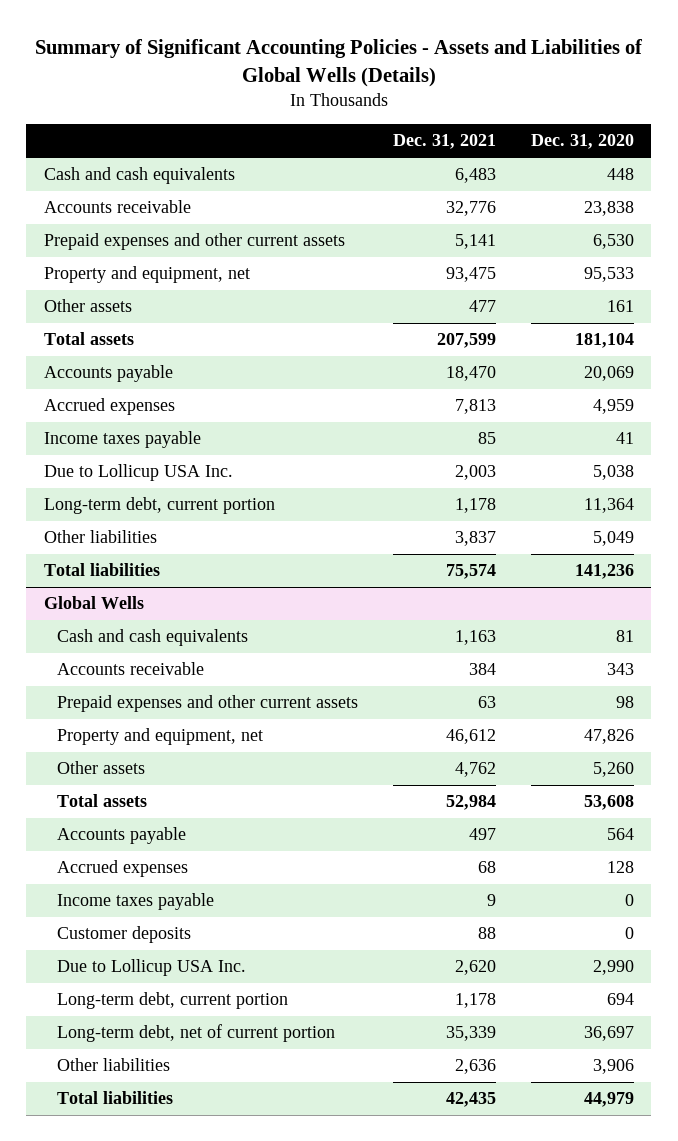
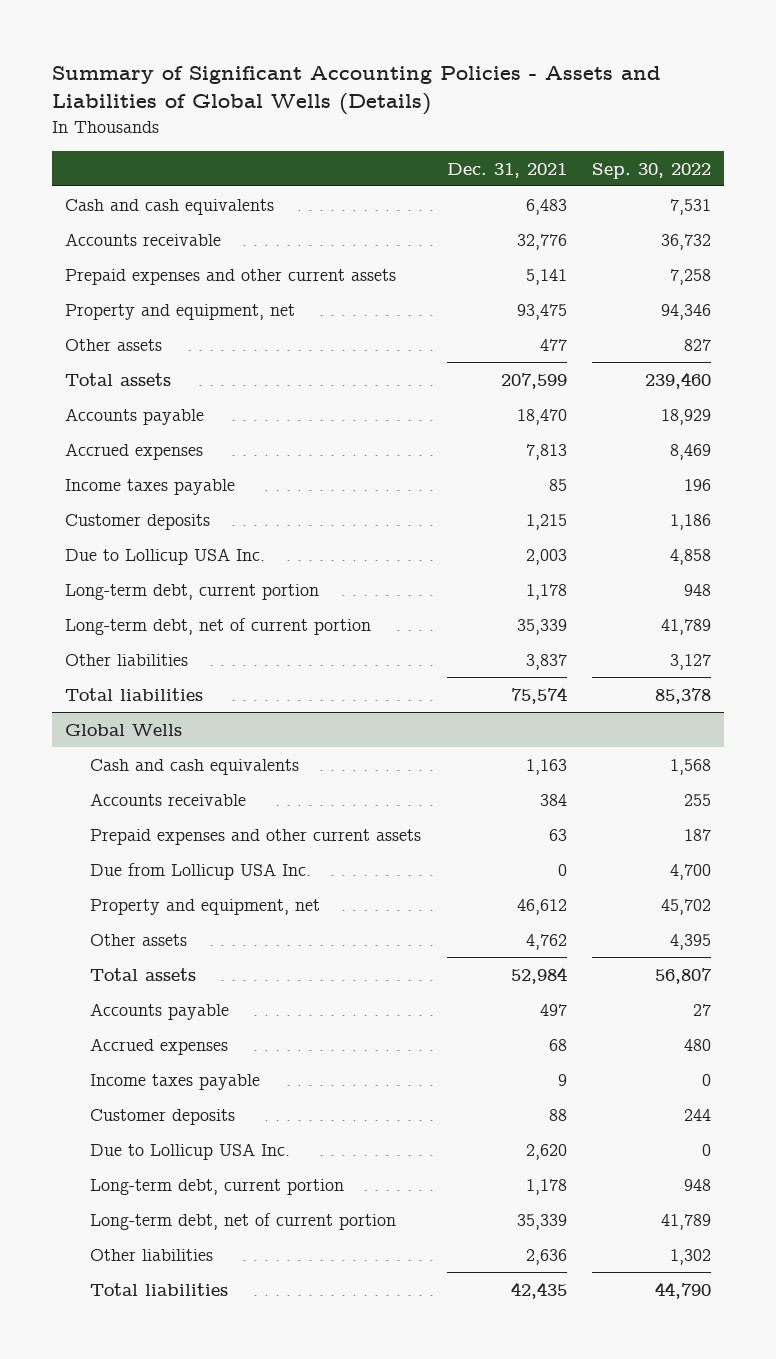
- | Dec. 31, 2021 | Dec. 31, 2020
+ | Dec. 31, 2021 | Sep. 30, 2022
+ Customer deposits | 1,215 | 1,186
+ Long-term debt, net of current portion | 35,339 | 41,789
@ Global Wells
+ Due from Lollicup USA Inc. | 0 | 4,700

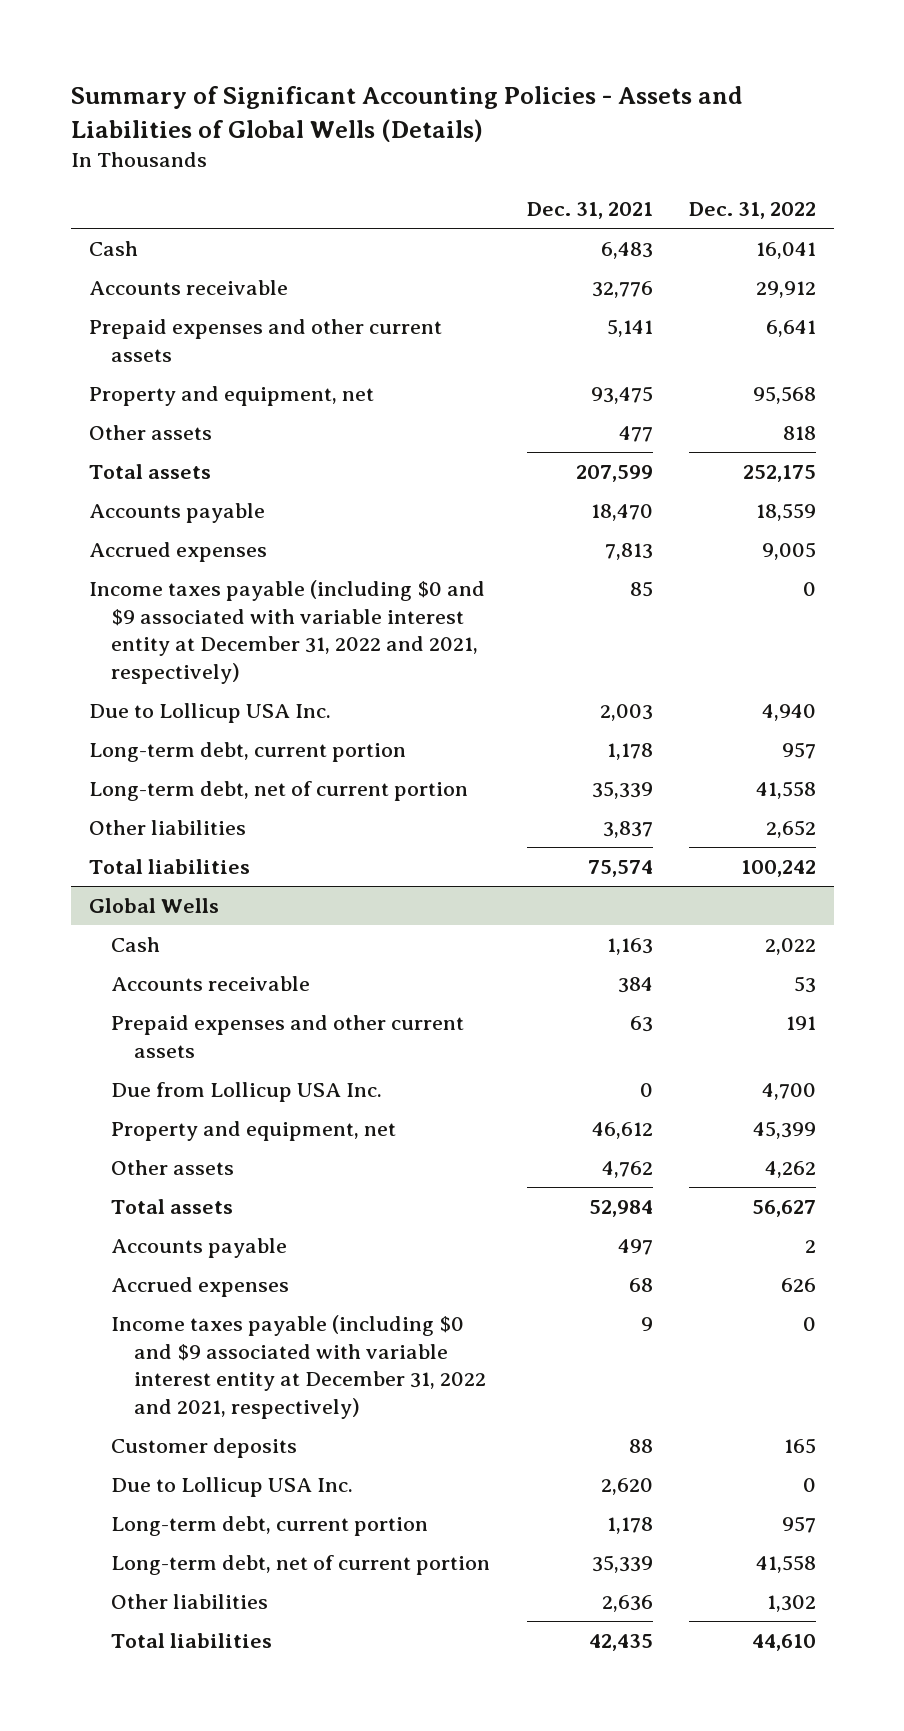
- | Dec. 31, 2021 | Sep. 30, 2022
+ | Dec. 31, 2021 | Dec. 31, 2022
- Cash and cash equivalents | 6,483 | 7,531
+ Cash | 6,483 | 16,041
- Income taxes payable | 85 | 196
- Customer deposits | 1,215 | 1,186
+ Income taxes payable (including $0 and $9 associated with variable interest entity at December 31, 2022 and 2021, respectively) | 85 | 0
@ Global Wells
- Cash and cash equivalents | 1,163 | 1,568
+ Cash | 1,163 | 2,022
- Income taxes payable | 9 | 0
+ Income taxes payable (including $0 and $9 associated with variable interest entity at December 31, 2022 and 2021, respectively) | 9 | 0

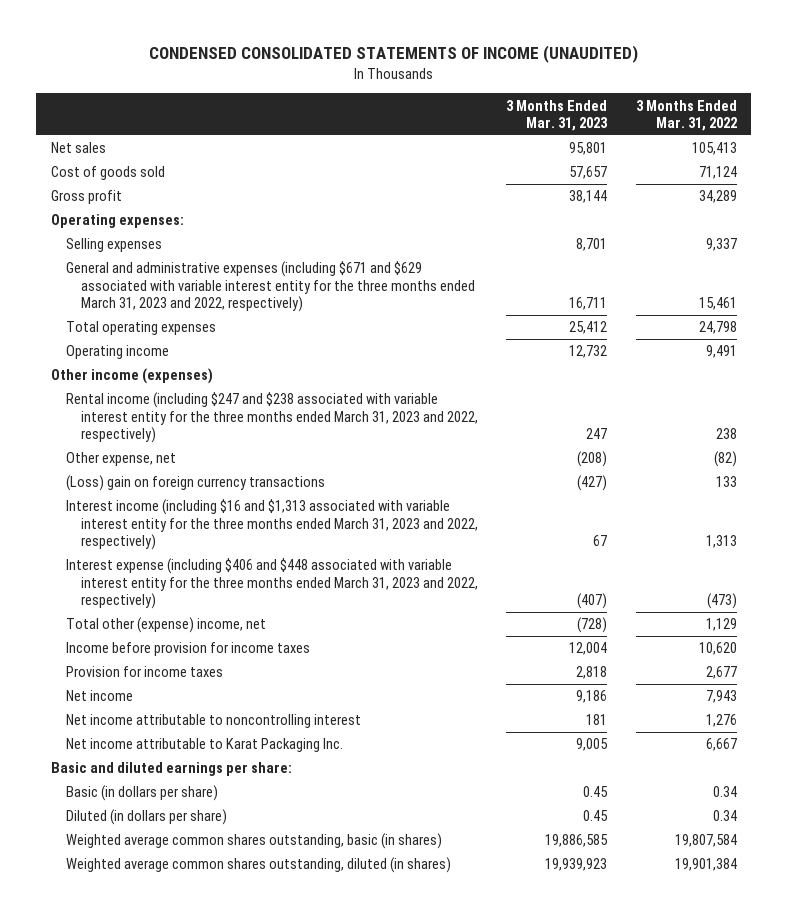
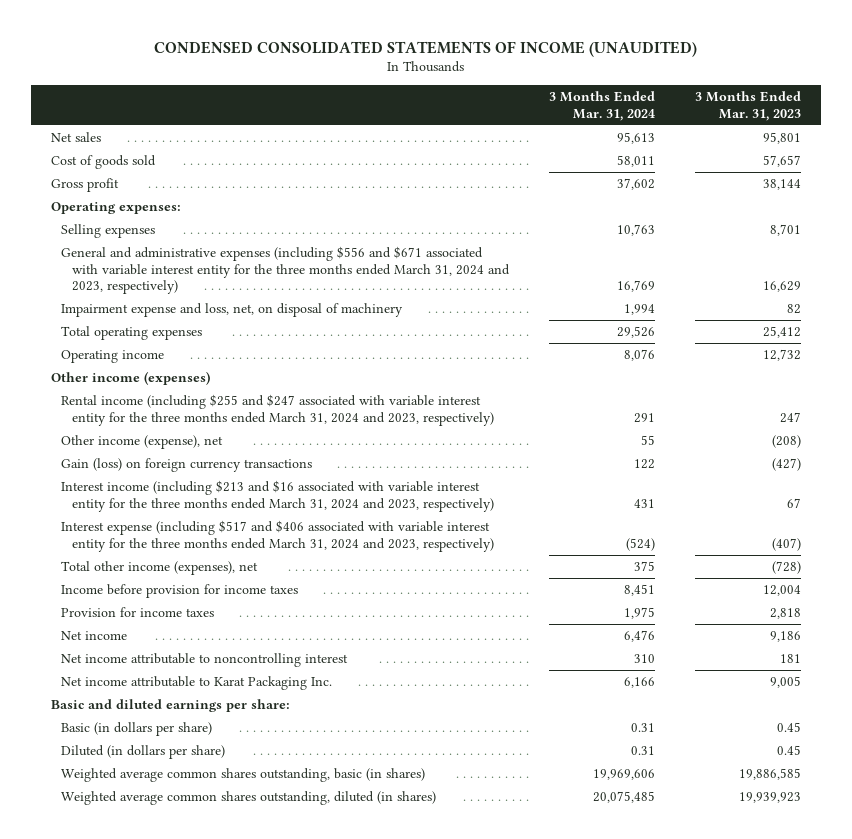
- | 3 Months Ended Mar. 31, 2023 | 3 Months Ended Mar. 31, 2022
+ | 3 Months Ended Mar. 31, 2024 | 3 Months Ended Mar. 31, 2023
- General and administrative expenses (including $671 and $629 associated with variable interest entity for the three months ended March 31, 2023 and 2022, respectively) | 16,711 | 15,461
+ General and administrative expenses (including $556 and $671 associated with variable interest entity for the three months ended March 31, 2024 and 2023, respectively) | 16,769 | 16,629
+ Impairment expense and loss, net, on disposal of machinery | 1,994 | 82
- Rental income (including $247 and $238 associated with variable interest entity for the three months ended March 31, 2023 and 2022, respectively) | 247 | 238
- Other expense, net | (208) | (82)
- (Loss) gain on foreign currency transactions | (427) | 133
- Interest income (including $16 and $1,313 associated with variable interest entity for the three months ended March 31, 2023 and 2022, respectively) | 67 | 1,313
- Interest expense (including $406 and $448 associated with variable interest entity for the three months ended March 31, 2023 and 2022, respectively) | (407) | (473)
- Total other (expense) income, net | (728) | 1,129
+ Rental income (including $255 and $247 associated with variable interest entity for the three months ended March 31, 2024 and 2023, respectively) | 291 | 247
+ Other income (expense), net | 55 | (208)
+ Gain (loss) on foreign currency transactions | 122 | (427)
+ Interest income (including $213 and $16 associated with variable interest entity for the three months ended March 31, 2024 and 2023, respectively) | 431 | 67
+ Interest expense (including $517 and $406 associated with variable interest entity for the three months ended March 31, 2024 and 2023, respectively) | (524) | (407)
+ Total other income (expenses), net | 375 | (728)

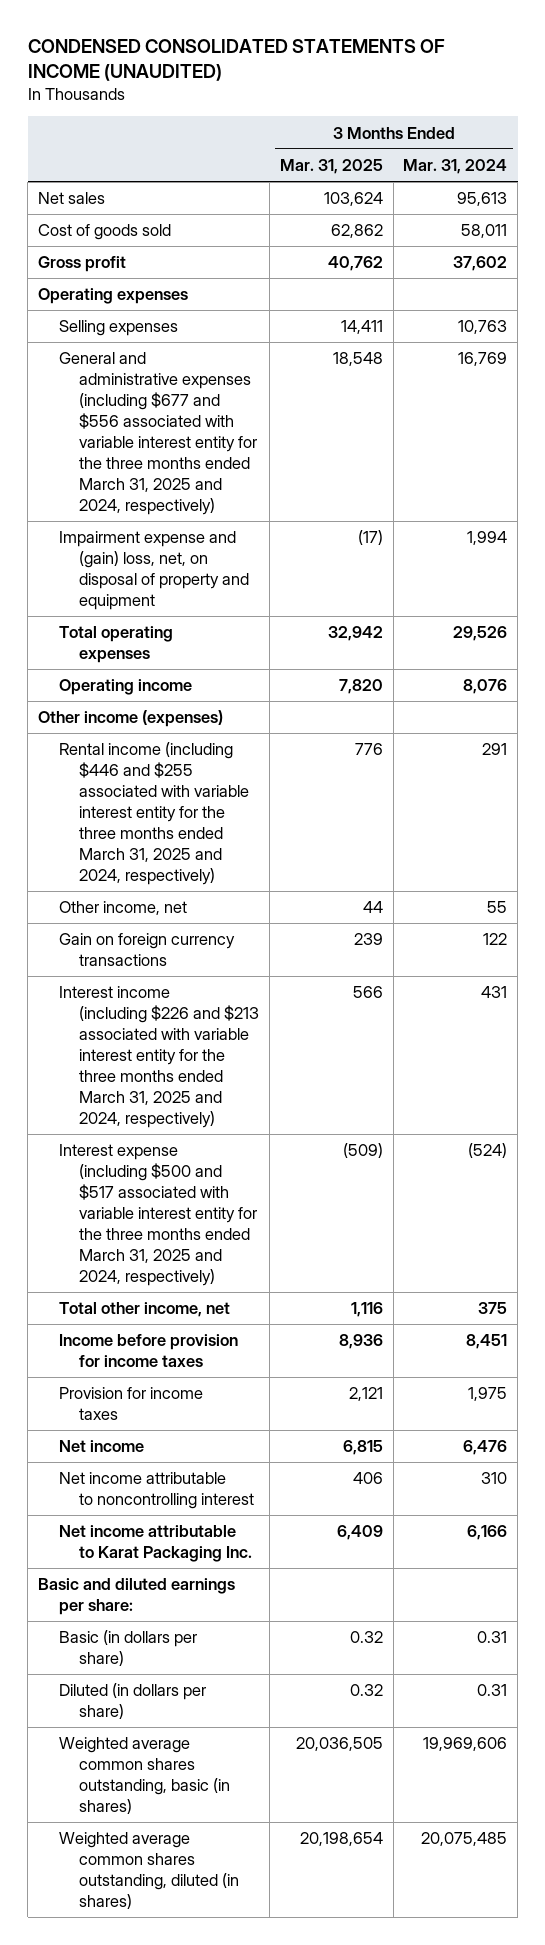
- | 3 Months Ended Mar. 31, 2024 | 3 Months Ended Mar. 31, 2023
+ | 3 Months Ended Mar. 31, 2025 | 3 Months Ended Mar. 31, 2024
- Operating expenses:
+ Operating expenses
- General and administrative expenses (including $556 and $671 associated with variable interest entity for the three months ended March 31, 2024 and 2023, respectively) | 16,769 | 16,629
- Impairment expense and loss, net, on disposal of machinery | 1,994 | 82
+ General and administrative expenses (including $677 and $556 associated with variable interest entity for the three months ended March 31, 2025 and 2024, respectively) | 18,548 | 16,769
+ Impairment expense and (gain) loss, net, on disposal of property and equipment | (17) | 1,994
- Rental income (including $255 and $247 associated with variable interest entity for the three months ended March 31, 2024 and 2023, respectively) | 291 | 247
- Other income (expense), net | 55 | (208)
- Gain (loss) on foreign currency transactions | 122 | (427)
- Interest income (including $213 and $16 associated with variable interest entity for the three months ended March 31, 2024 and 2023, respectively) | 431 | 67
- Interest expense (including $517 and $406 associated with variable interest entity for the three months ended March 31, 2024 and 2023, respectively) | (524) | (407)
- Total other income (expenses), net | 375 | (728)
+ Rental income (including $446 and $255 associated with variable interest entity for the three months ended March 31, 2025 and 2024, respectively) | 776 | 291
+ Other income, net | 44 | 55
+ Gain on foreign currency transactions | 239 | 122
+ Interest income (including $226 and $213 associated with variable interest entity for the three months ended March 31, 2025 and 2024, respectively) | 566 | 431
+ Interest expense (including $500 and $517 associated with variable interest entity for the three months ended March 31, 2025 and 2024, respectively) | (509) | (524)
+ Total other income, net | 1,116 | 375

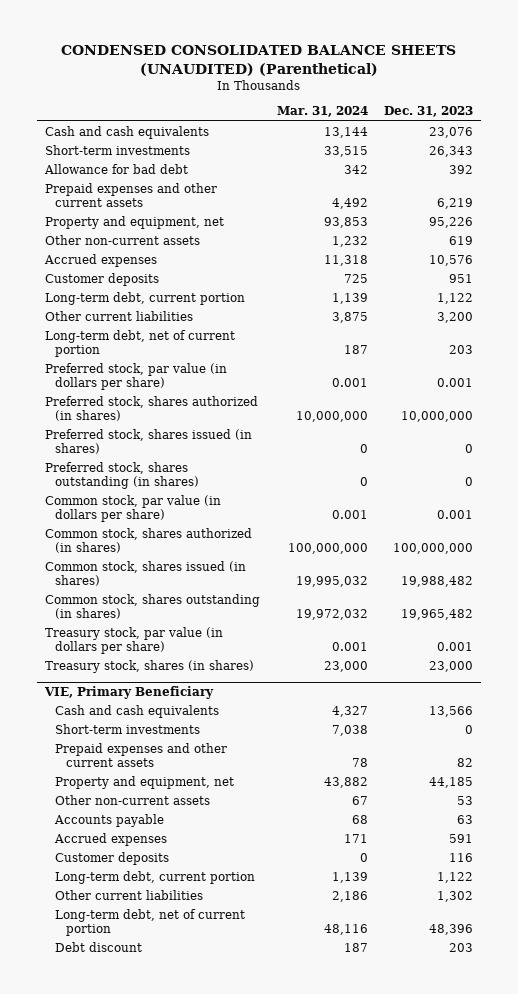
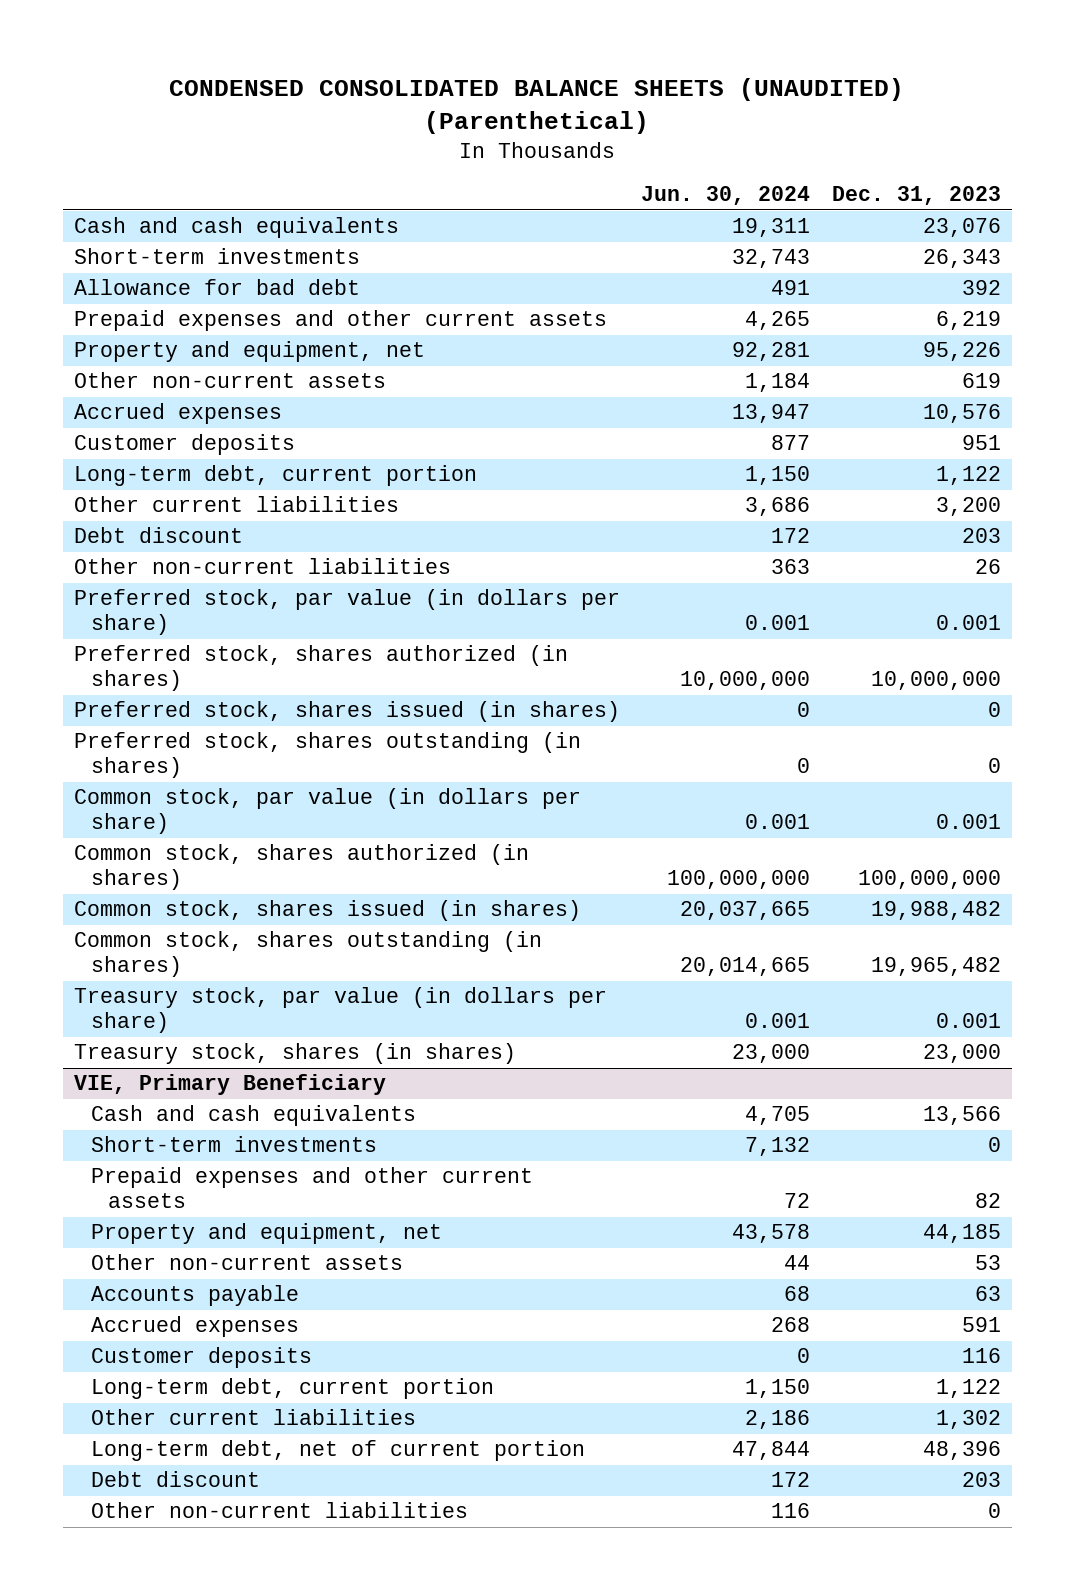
- | Mar. 31, 2024 | Dec. 31, 2023
+ | Jun. 30, 2024 | Dec. 31, 2023
- Long-term debt, net of current portion | 187 | 203
+ Debt discount | 172 | 203
+ Other non-current liabilities | 363 | 26
@ VIE, Primary Beneficiary
+ Other non-current liabilities | 116 | 0

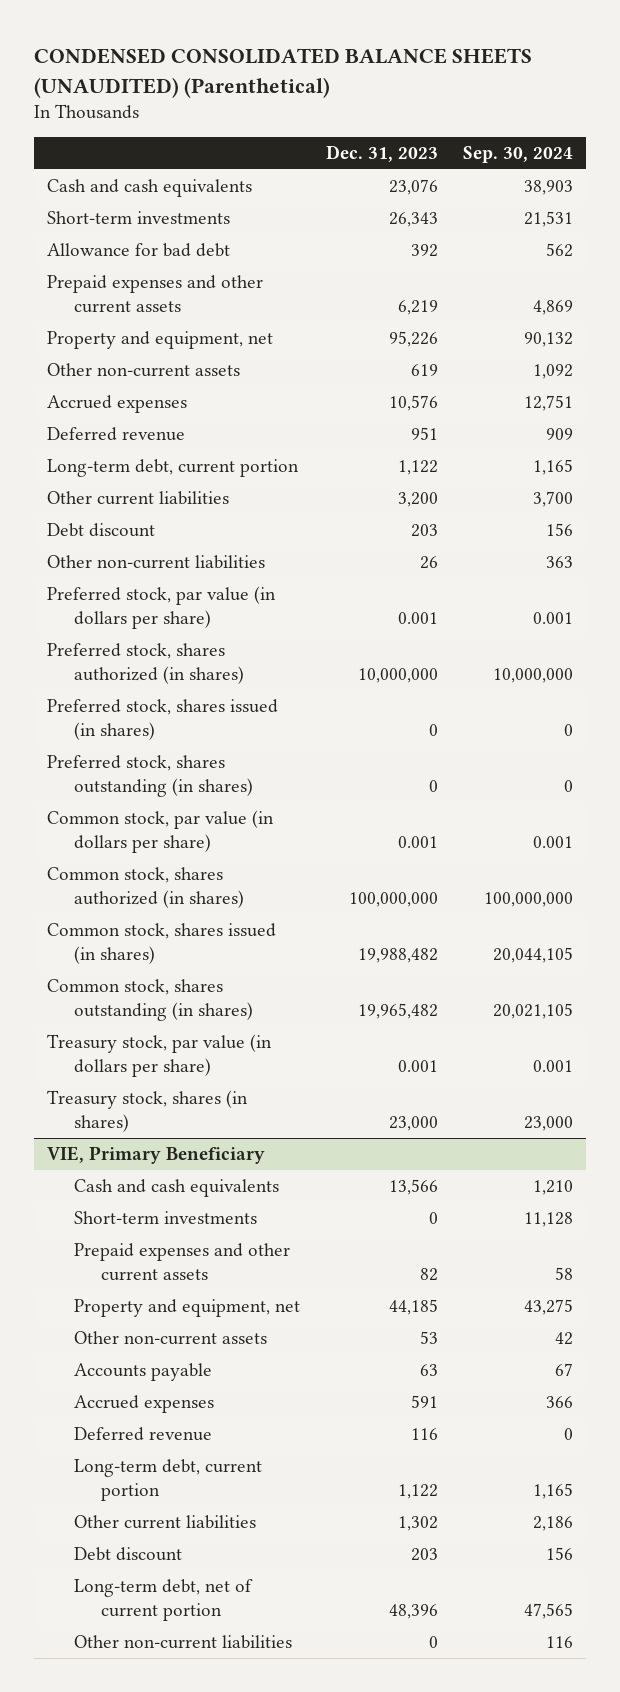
- | Jun. 30, 2024 | Dec. 31, 2023
+ | Dec. 31, 2023 | Sep. 30, 2024
- Customer deposits | 877 | 951
+ Deferred revenue | 951 | 909
@ VIE, Primary Beneficiary
- Customer deposits | 0 | 116
+ Deferred revenue | 116 | 0
moved down: Long-term debt, net of current portion | 48,396 | 47,565

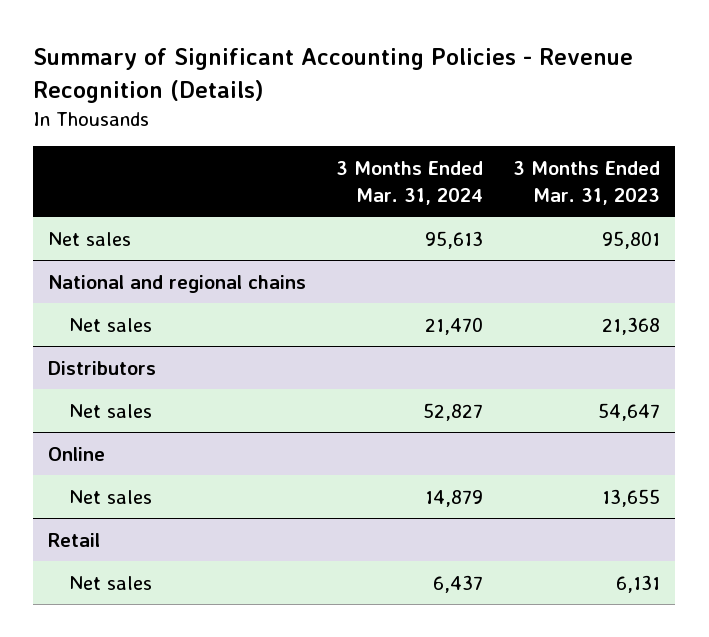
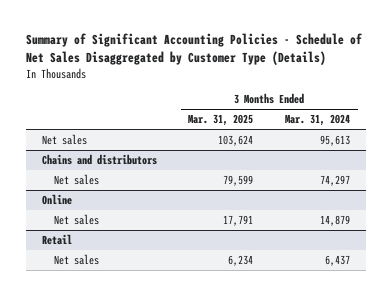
- Summary of Significant Accounting Policies - Revenue Recognition (Details)
+ Summary of Significant Accounting Policies - Schedule of Net Sales Disaggregated by Customer Type (Details)
- | 3 Months Ended Mar. 31, 2024 | 3 Months Ended Mar. 31, 2023
+ | 3 Months Ended Mar. 31, 2025 | 3 Months Ended Mar. 31, 2024
- National and regional chains
- Net sales | 21,470 | 21,368
- Distributors
- Net sales | 52,827 | 54,647
+ Chains and distributors
+ Net sales | 79,599 | 74,297

